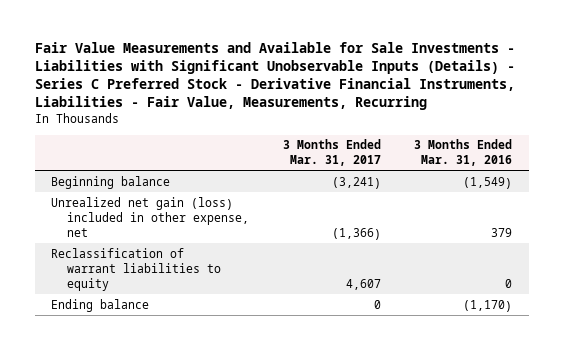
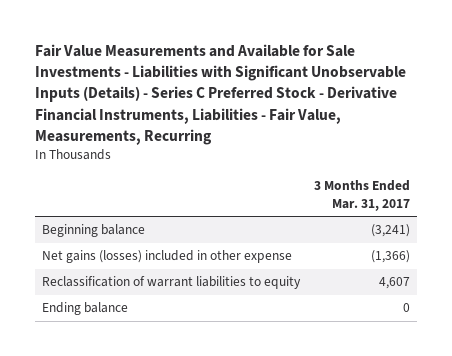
- | 3 Months Ended Mar. 31, 2017 | 3 Months Ended Mar. 31, 2016
+ | 3 Months Ended Mar. 31, 2017
- Unrealized net gain (loss) included in other expense, net | (1,366) | 379
+ Net gains (losses) included in other expense | (1,366)

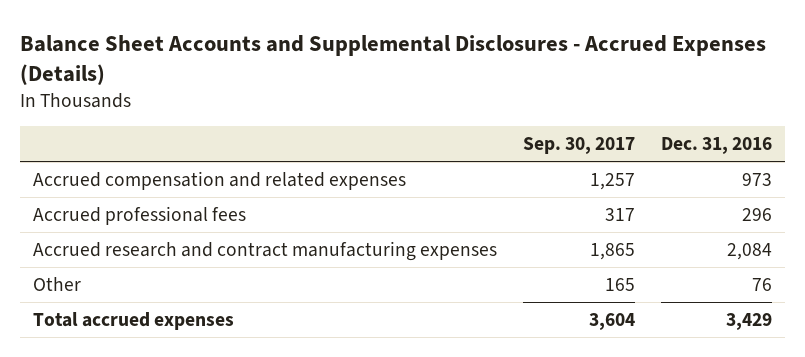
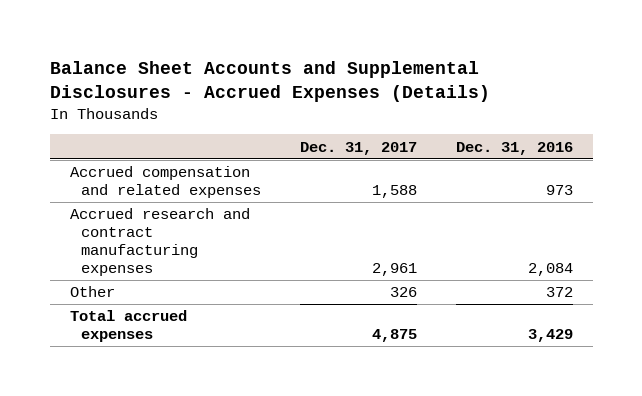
- | Sep. 30, 2017 | Dec. 31, 2016
+ | Dec. 31, 2017 | Dec. 31, 2016
- Accrued professional fees | 317 | 296
- Other | 165 | 76
+ Other | 326 | 372

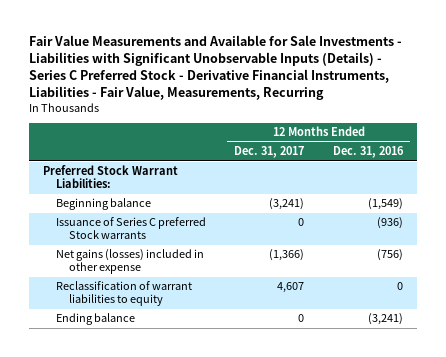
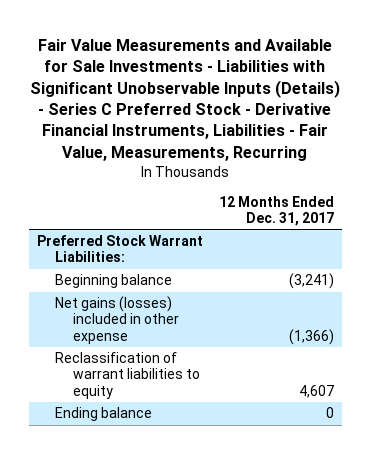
- | 12 Months Ended Dec. 31, 2017 | 12 Months Ended Dec. 31, 2016
+ | 12 Months Ended Dec. 31, 2017
- Issuance of Series C preferred Stock warrants | 0 | (936)

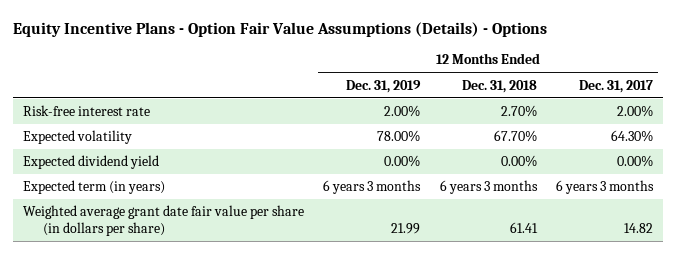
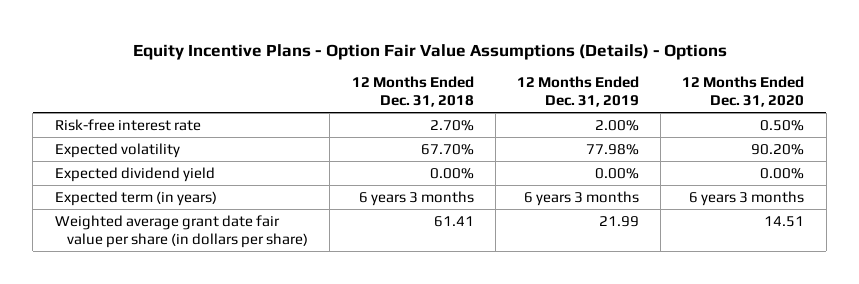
- | 12 Months Ended Dec. 31, 2019 | 12 Months Ended Dec. 31, 2018 | 12 Months Ended Dec. 31, 2017
+ | 12 Months Ended Dec. 31, 2018 | 12 Months Ended Dec. 31, 2019 | 12 Months Ended Dec. 31, 2020
- Expected volatility | 78.00% | 67.70% | 64.30%
+ Expected volatility | 67.70% | 77.98% | 90.20%

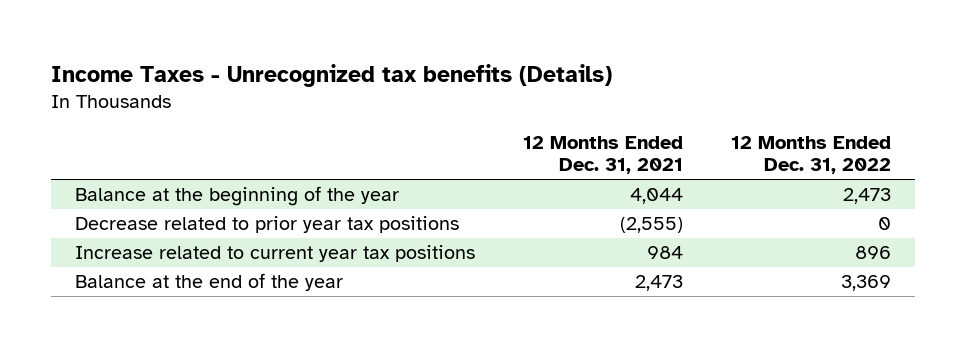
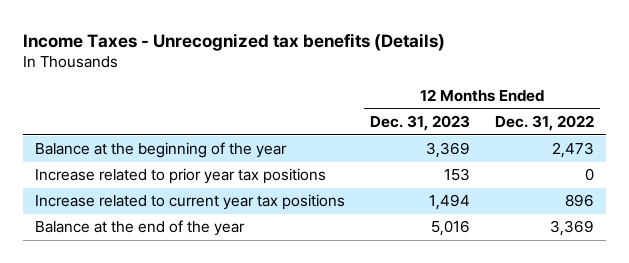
- | 12 Months Ended Dec. 31, 2021 | 12 Months Ended Dec. 31, 2022
+ | 12 Months Ended Dec. 31, 2023 | 12 Months Ended Dec. 31, 2022
- Decrease related to prior year tax positions | (2,555) | 0
+ Increase related to prior year tax positions | 153 | 0

